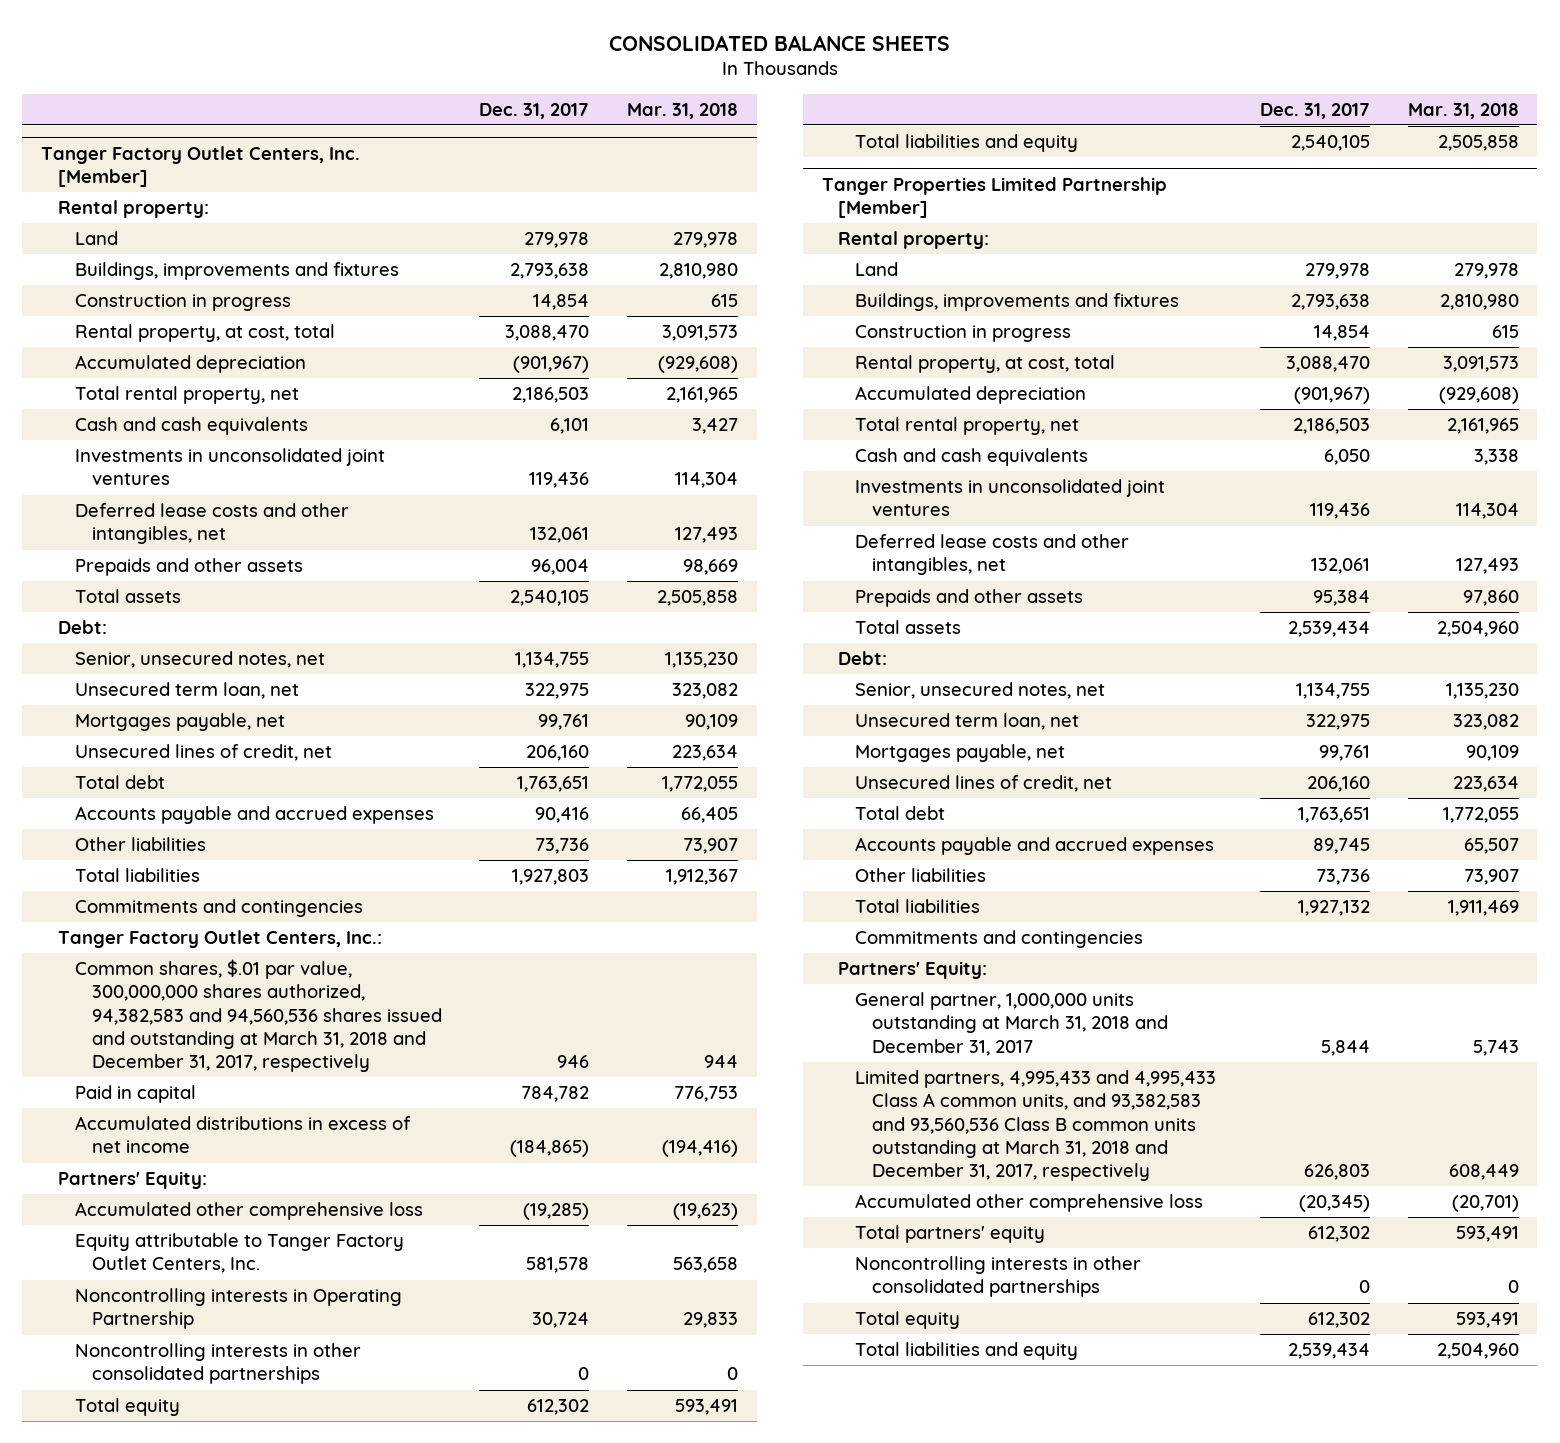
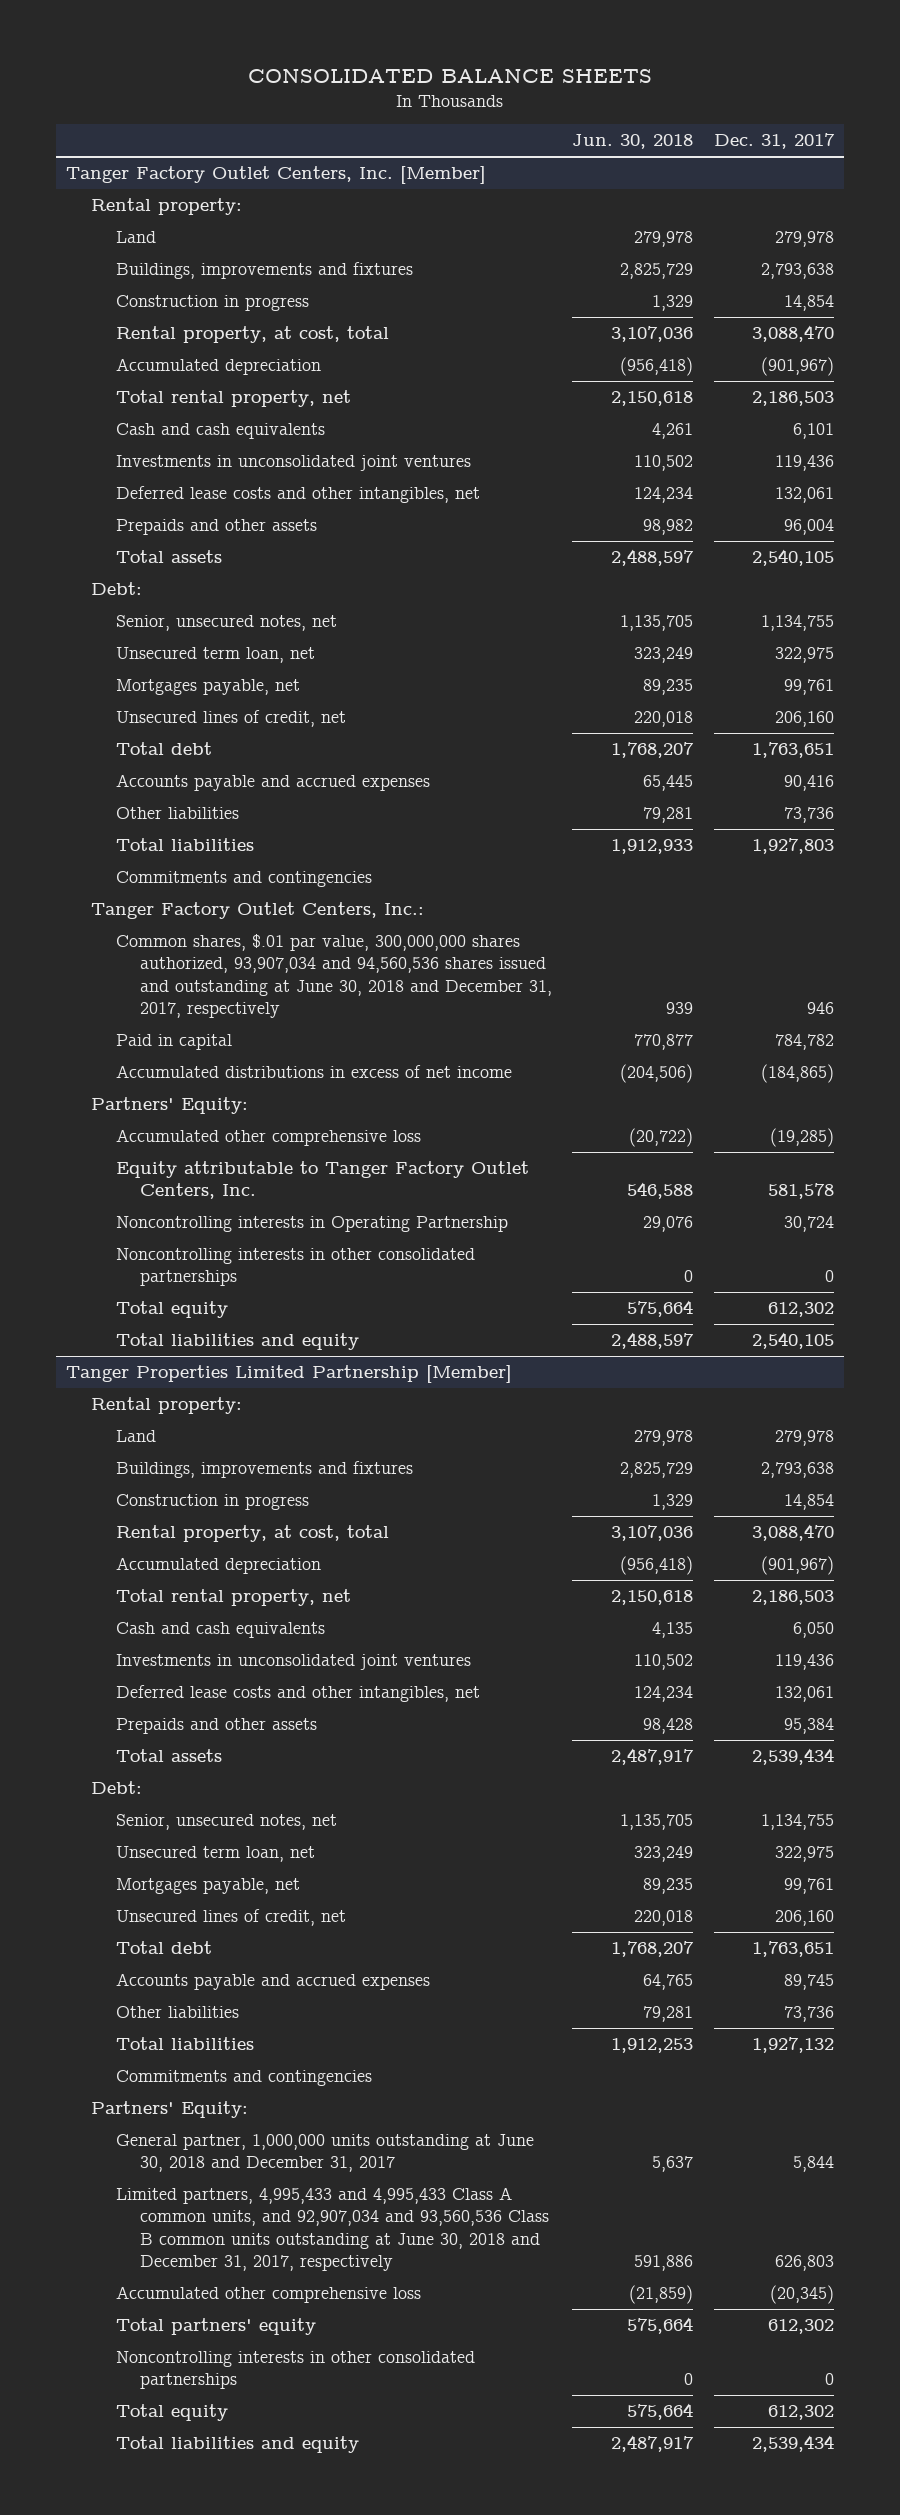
- | Dec. 31, 2017 | Mar. 31, 2018
+ | Jun. 30, 2018 | Dec. 31, 2017
@ Tanger Factory Outlet Centers, Inc. [Member]
- Common shares, $.01 par value, 300,000,000 shares authorized, 94,382,583 and 94,560,536 shares issued and outstanding at March 31, 2018 and December 31, 2017, respectively | 946 | 944
+ Common shares, $.01 par value, 300,000,000 shares authorized, 93,907,034 and 94,560,536 shares issued and outstanding at June 30, 2018 and December 31, 2017, respectively | 939 | 946
@ Tanger Properties Limited Partnership [Member]
- General partner, 1,000,000 units outstanding at March 31, 2018 and December 31, 2017 | 5,844 | 5,743
- Limited partners, 4,995,433 and 4,995,433 Class A common units, and 93,382,583 and 93,560,536 Class B common units outstanding at March 31, 2018 and December 31, 2017, respectively | 626,803 | 608,449
+ General partner, 1,000,000 units outstanding at June 30, 2018 and December 31, 2017 | 5,637 | 5,844
+ Limited partners, 4,995,433 and 4,995,433 Class A common units, and 92,907,034 and 93,560,536 Class B common units outstanding at June 30, 2018 and December 31, 2017, respectively | 591,886 | 626,803

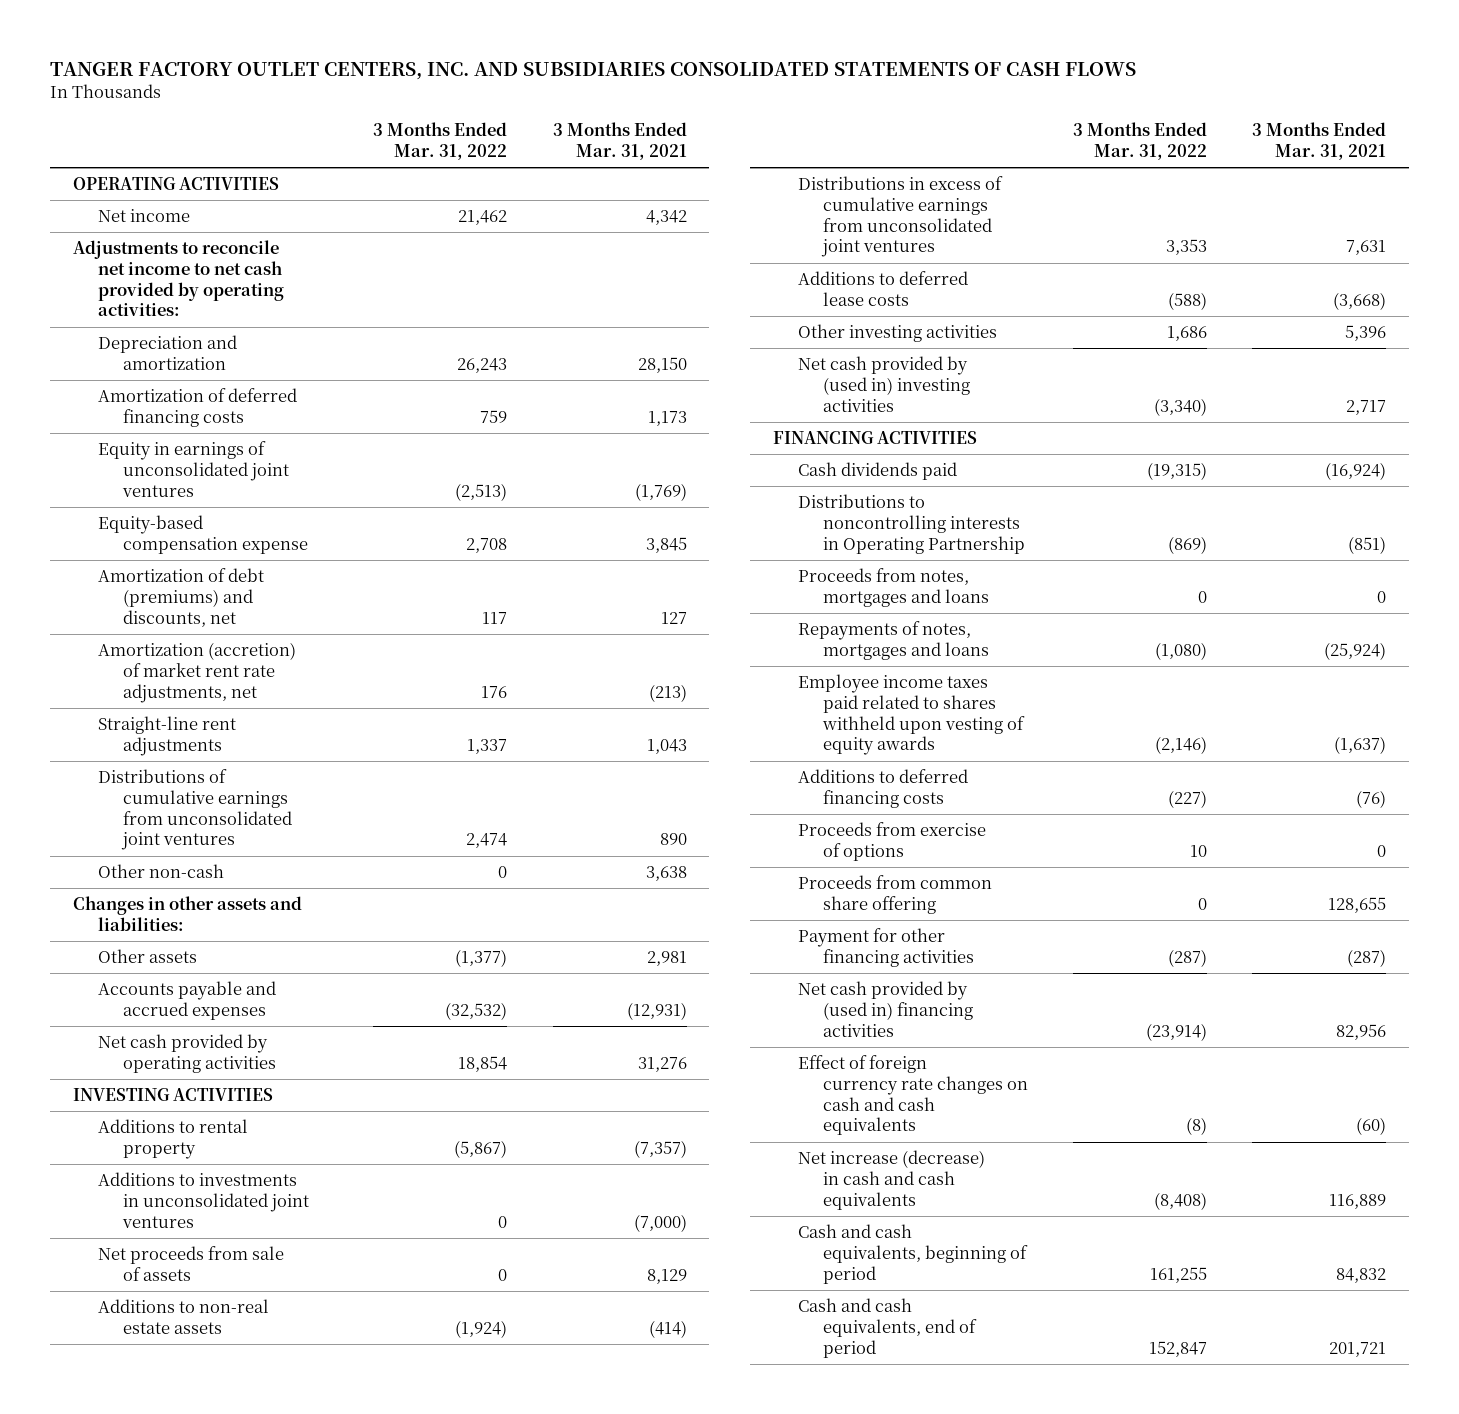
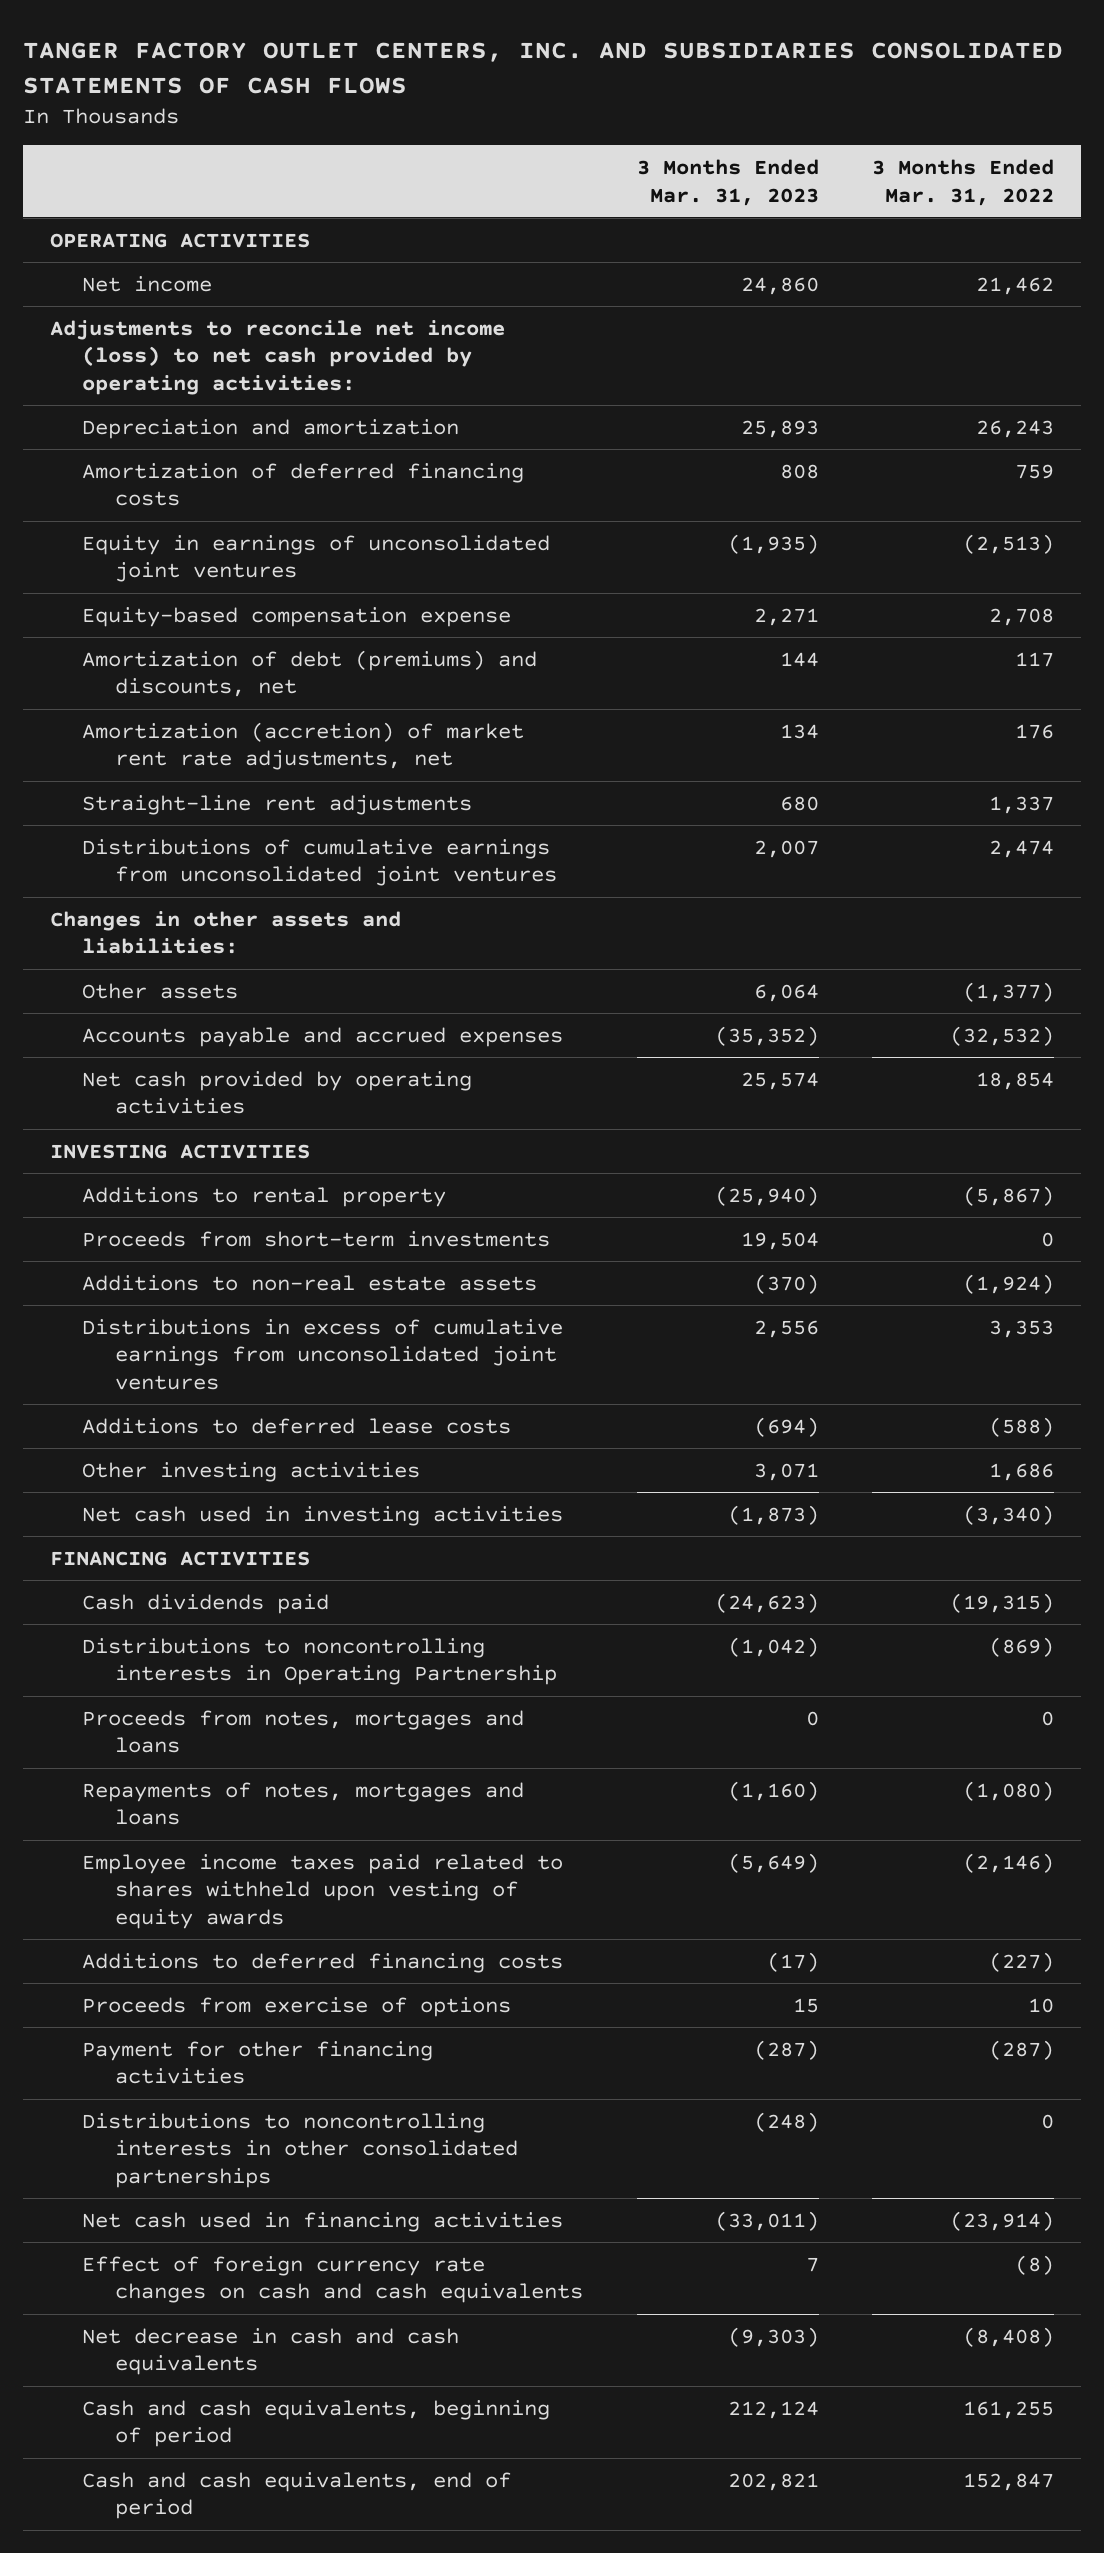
- | 3 Months Ended Mar. 31, 2022 | 3 Months Ended Mar. 31, 2021
+ | 3 Months Ended Mar. 31, 2023 | 3 Months Ended Mar. 31, 2022
- Adjustments to reconcile net income to net cash provided by operating activities:
+ Adjustments to reconcile net income (loss) to net cash provided by operating activities:
- Other non-cash | 0 | 3,638
- Additions to investments in unconsolidated joint ventures | 0 | (7,000)
- Net proceeds from sale of assets | 0 | 8,129
+ Proceeds from short-term investments | 19,504 | 0
- Net cash provided by (used in) investing activities | (3,340) | 2,717
+ Net cash used in investing activities | (1,873) | (3,340)
- Proceeds from common share offering | 0 | 128,655
- Net cash provided by (used in) financing activities | (23,914) | 82,956
+ Distributions to noncontrolling interests in other consolidated partnerships | (248) | 0
+ Net cash used in financing activities | (33,011) | (23,914)
- Net increase (decrease) in cash and cash equivalents | (8,408) | 116,889
+ Net decrease in cash and cash equivalents | (9,303) | (8,408)

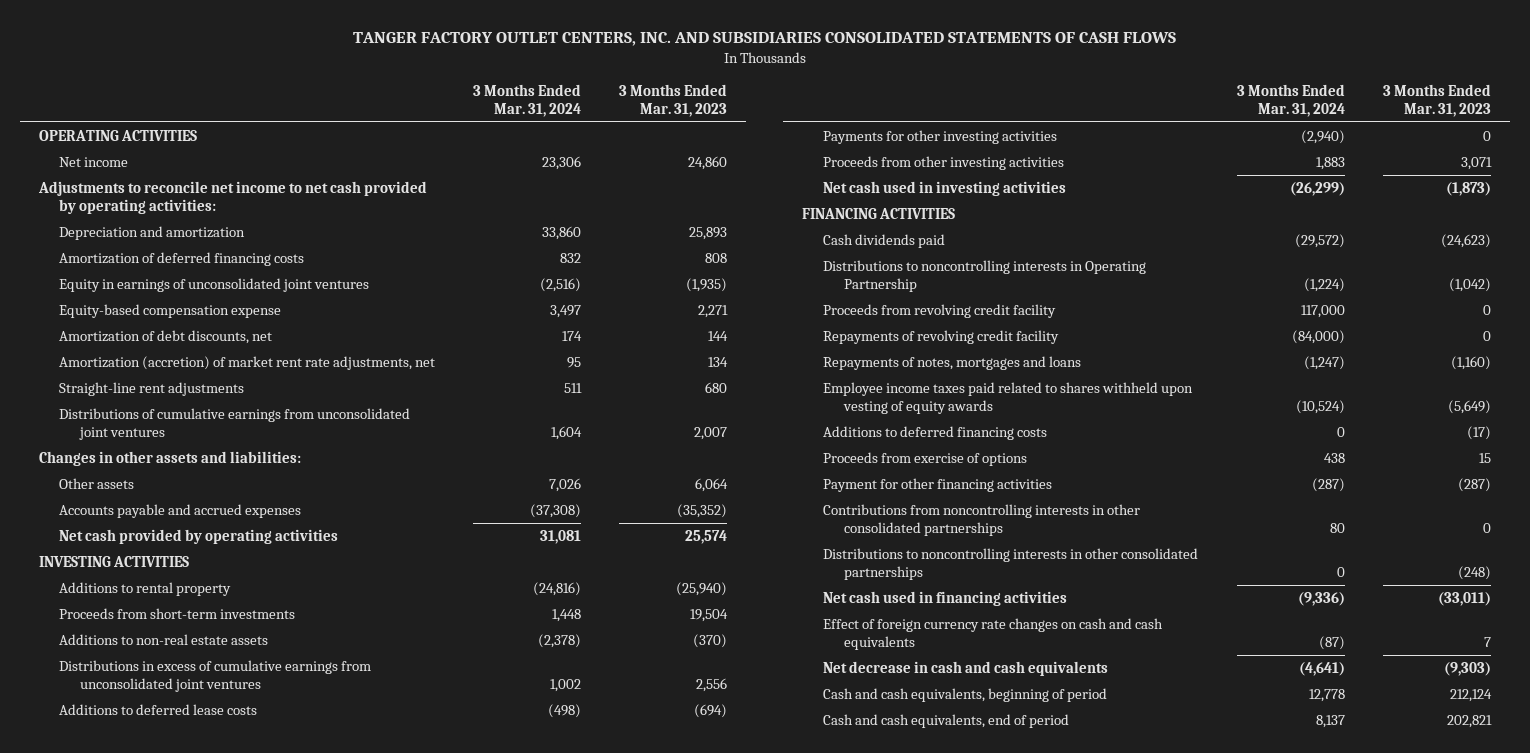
- | 3 Months Ended Mar. 31, 2023 | 3 Months Ended Mar. 31, 2022
+ | 3 Months Ended Mar. 31, 2024 | 3 Months Ended Mar. 31, 2023
- Adjustments to reconcile net income (loss) to net cash provided by operating activities:
+ Adjustments to reconcile net income to net cash provided by operating activities:
- Amortization of debt (premiums) and discounts, net | 144 | 117
+ Amortization of debt discounts, net | 174 | 144
- Other investing activities | 3,071 | 1,686
+ Payments for other investing activities | (2,940) | 0
+ Proceeds from other investing activities | 1,883 | 3,071
- Proceeds from notes, mortgages and loans | 0 | 0
+ Proceeds from revolving credit facility | 117,000 | 0
+ Repayments of revolving credit facility | (84,000) | 0
+ Contributions from noncontrolling interests in other consolidated partnerships | 80 | 0

